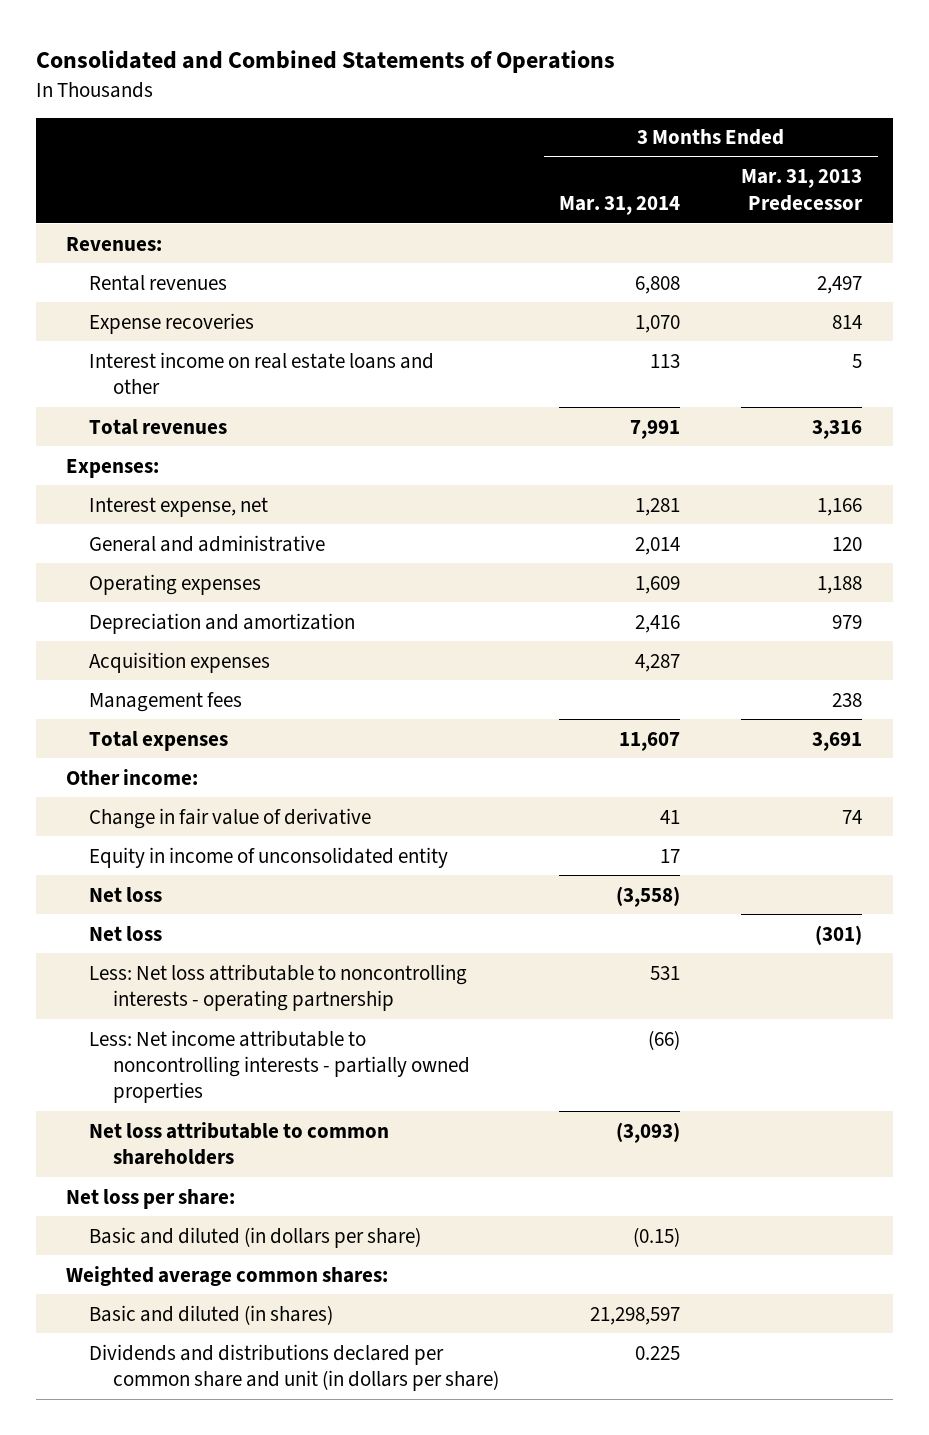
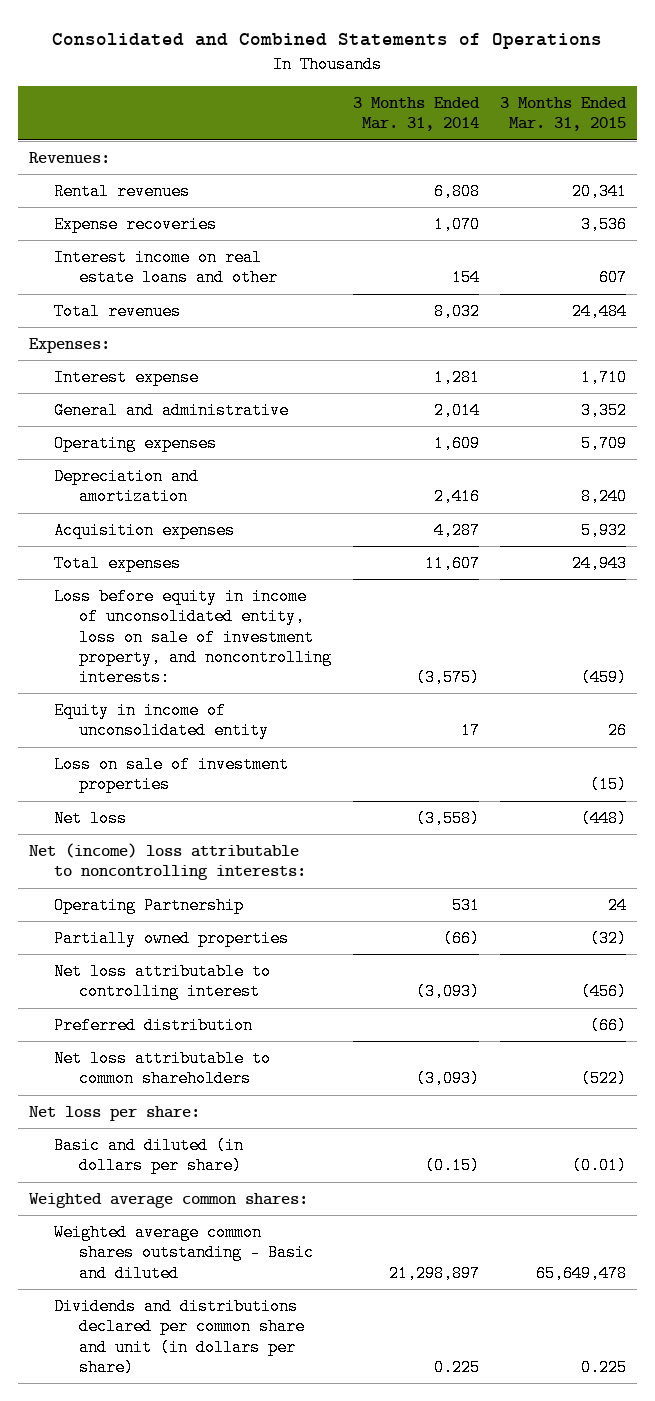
- | 3 Months Ended Mar. 31, 2014 | 3 Months Ended Mar. 31, 2013 Predecessor
+ | 3 Months Ended Mar. 31, 2014 | 3 Months Ended Mar. 31, 2015
- Interest income on real estate loans and other | 113 | 5
- Total revenues | 7,991 | 3,316
+ Interest income on real estate loans and other | 154 | 607
+ Total revenues | 8,032 | 24,484
- Interest expense, net | 1,281 | 1,166
+ Interest expense | 1,281 | 1,710
- Management fees | | 238
- Other income:
- Change in fair value of derivative | 41 | 74
+ Loss before equity in income of unconsolidated entity, loss on sale of investment property, and noncontrolling interests: | (3,575) | (459)
+ Loss on sale of investment properties | | (15)
- Net loss | | (301)
- Less: Net loss attributable to noncontrolling interests - operating partnership | 531 |
- Less: Net income attributable to noncontrolling interests - partially owned properties | (66) |
+ Net (income) loss attributable to noncontrolling interests:
+ Operating Partnership | 531 | 24
+ Partially owned properties | (66) | (32)
+ Net loss attributable to controlling interest | (3,093) | (456)
+ Preferred distribution | | (66)
- Basic and diluted (in shares) | 21,298,597 |
+ Weighted average common shares outstanding - Basic and diluted | 21,298,897 | 65,649,478

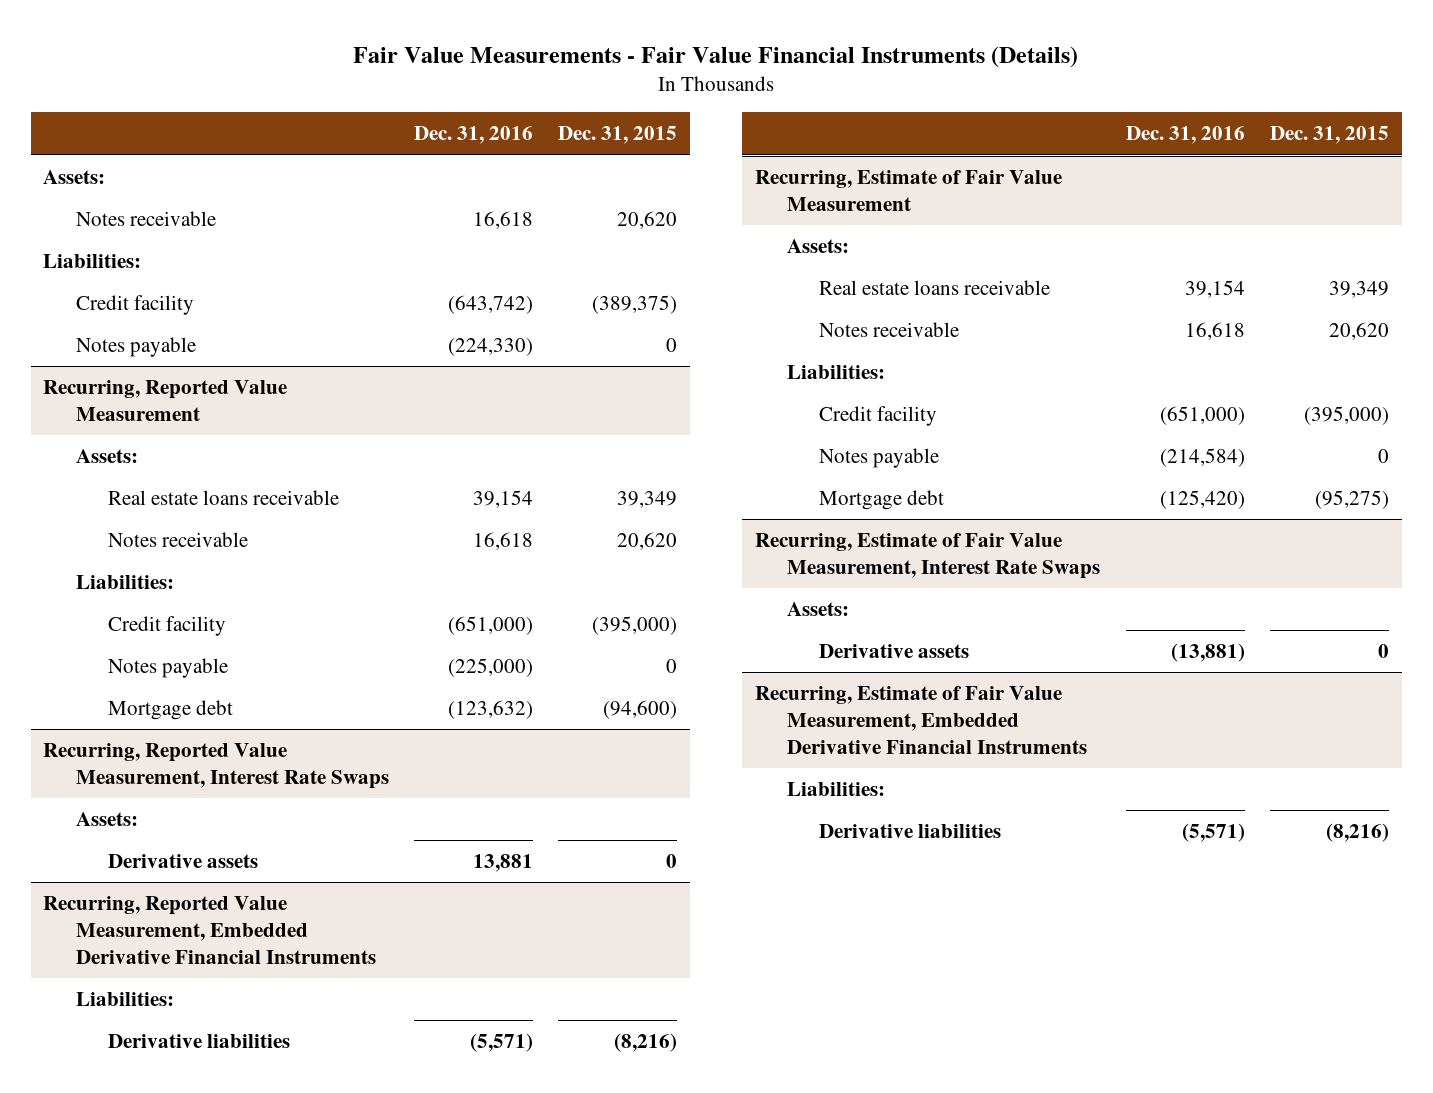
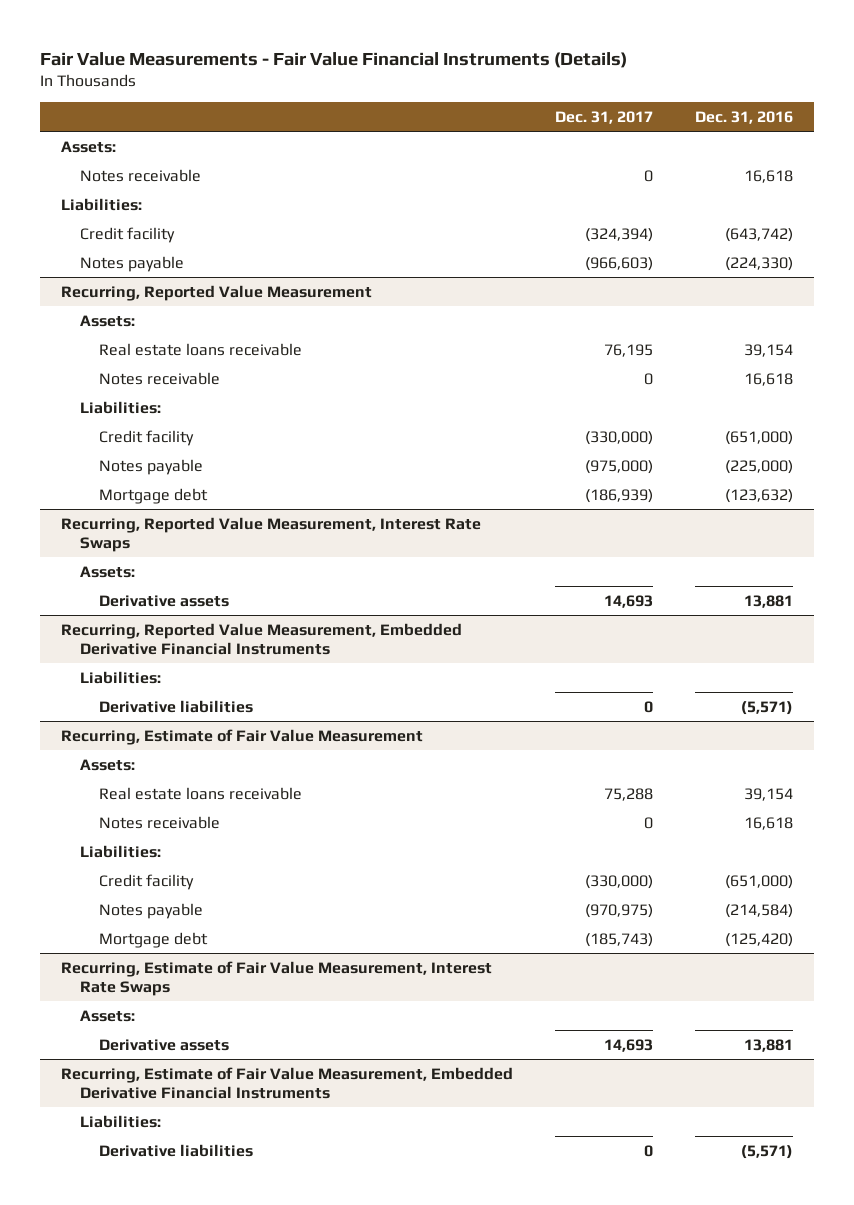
- | Dec. 31, 2016 | Dec. 31, 2015
+ | Dec. 31, 2017 | Dec. 31, 2016
@ Recurring, Estimate of Fair Value Measurement, Interest Rate Swaps
- Derivative assets | (13,881) | 0
+ Derivative assets | 14,693 | 13,881

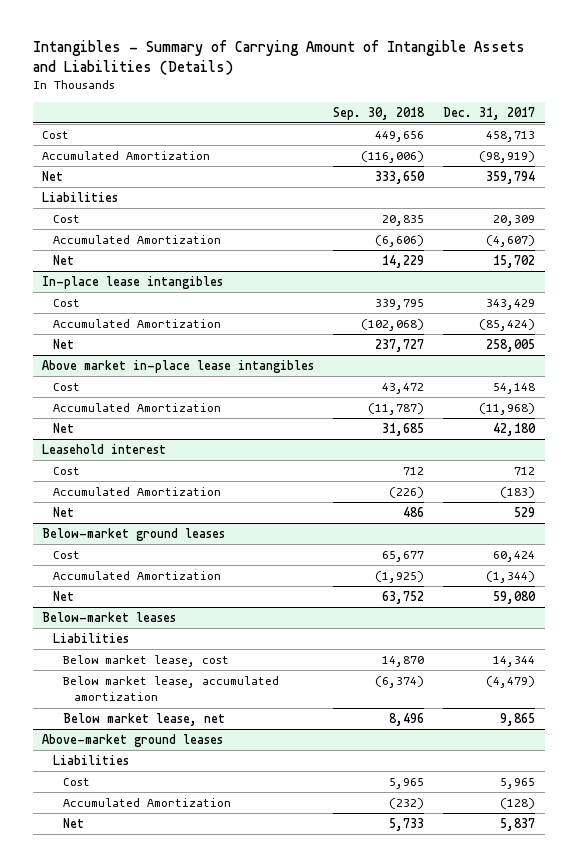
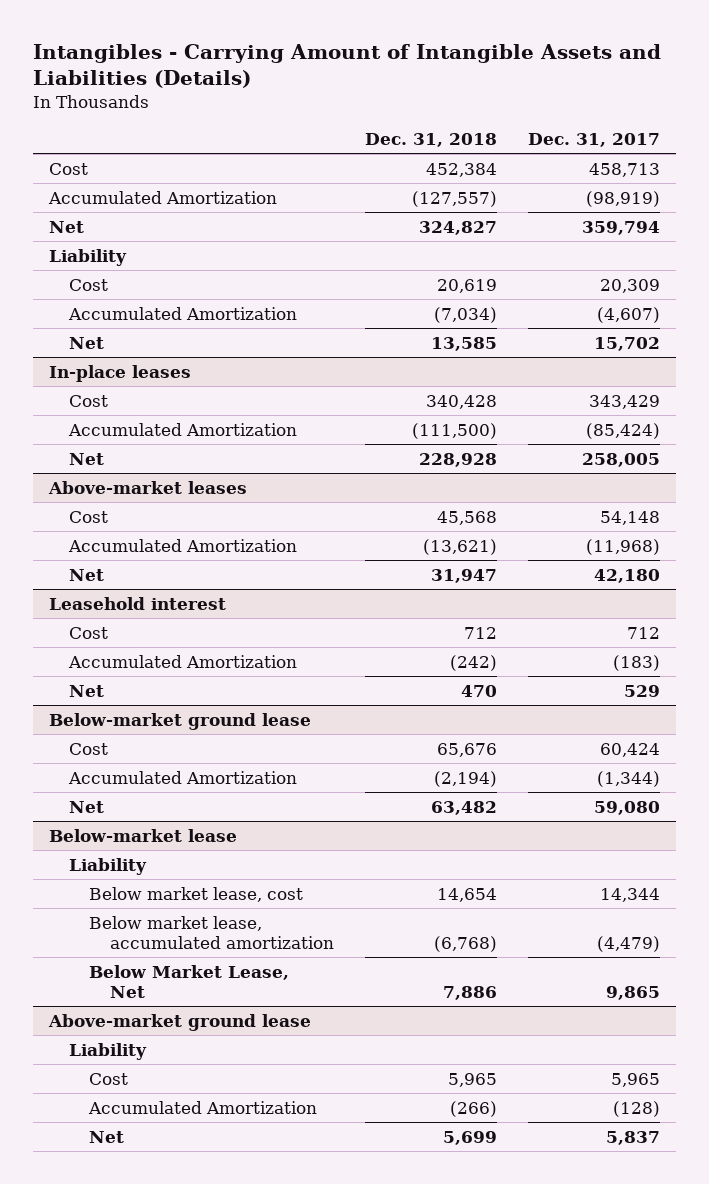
- Intangibles - Summary of Carrying Amount of Intangible Assets and Liabilities (Details)
+ Intangibles - Carrying Amount of Intangible Assets and Liabilities (Details)
- | Sep. 30, 2018 | Dec. 31, 2017
+ | Dec. 31, 2018 | Dec. 31, 2017
- Liabilities
+ Liability
- In-place lease intangibles
+ In-place leases
- Above market in-place lease intangibles
+ Above-market leases
- Below-market ground leases
+ Below-market ground lease
- Below-market leases
- Liabilities
+ Below-market lease
+ Liability
- Below market lease, net | 8,496 | 9,865
- Above-market ground leases
- Liabilities
+ Below Market Lease, Net | 7,886 | 9,865
+ Above-market ground lease
+ Liability

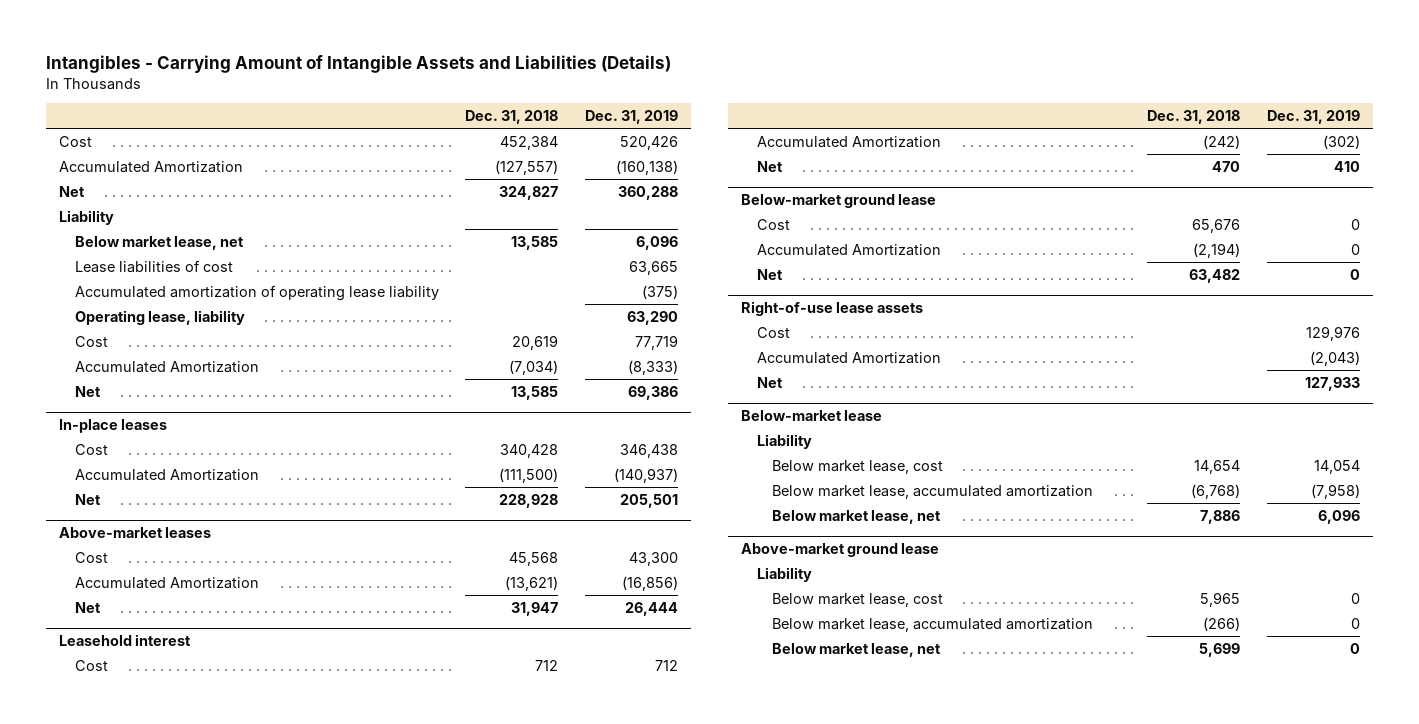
- | Dec. 31, 2018 | Dec. 31, 2017
+ | Dec. 31, 2018 | Dec. 31, 2019
+ Below market lease, net | 13,585 | 6,096
+ Lease liabilities of cost | | 63,665
+ Accumulated amortization of operating lease liability | | (375)
+ Operating lease, liability | | 63,290
+ Right-of-use lease assets
+ Cost | | 129,976
+ Accumulated Amortization | | (2,043)
+ Net | | 127,933
@ Below-market lease
- Below Market Lease, Net | 7,886 | 9,865
+ Below market lease, net | 7,886 | 6,096
@ Above-market ground lease
- Cost | 5,965 | 5,965
- Accumulated Amortization | (266) | (128)
- Net | 5,699 | 5,837
+ Below market lease, cost | 5,965 | 0
+ Below market lease, accumulated amortization | (266) | 0
+ Below market lease, net | 5,699 | 0

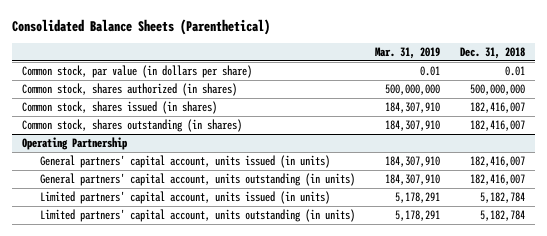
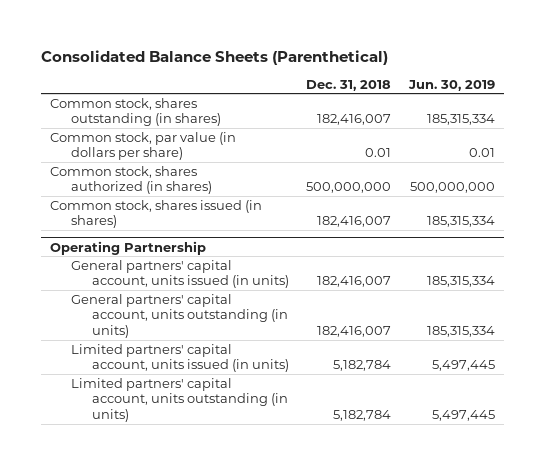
- | Mar. 31, 2019 | Dec. 31, 2018
+ | Dec. 31, 2018 | Jun. 30, 2019
moved up: Common stock, shares outstanding (in shares) | 182,416,007 | 185,315,334

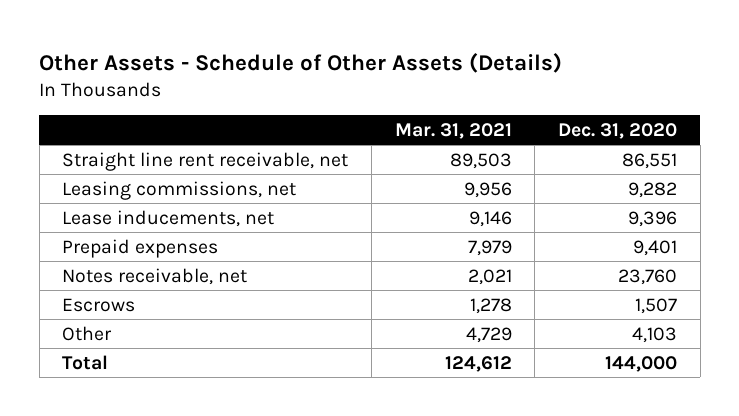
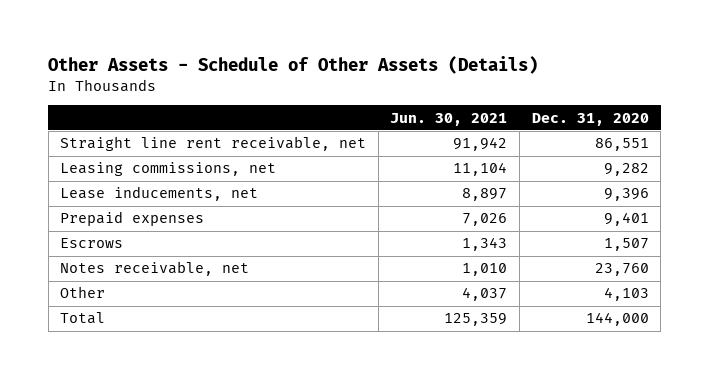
- | Mar. 31, 2021 | Dec. 31, 2020
+ | Jun. 30, 2021 | Dec. 31, 2020
moved down: Notes receivable, net | 1,010 | 23,760

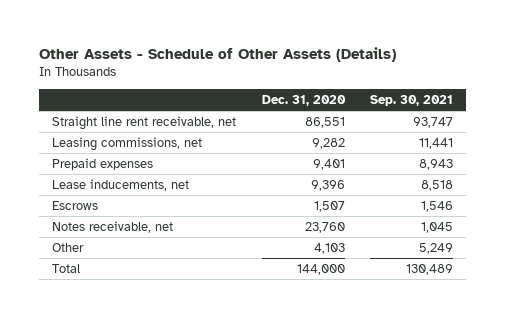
- | Jun. 30, 2021 | Dec. 31, 2020
+ | Dec. 31, 2020 | Sep. 30, 2021
moved down: Lease inducements, net | 9,396 | 8,518

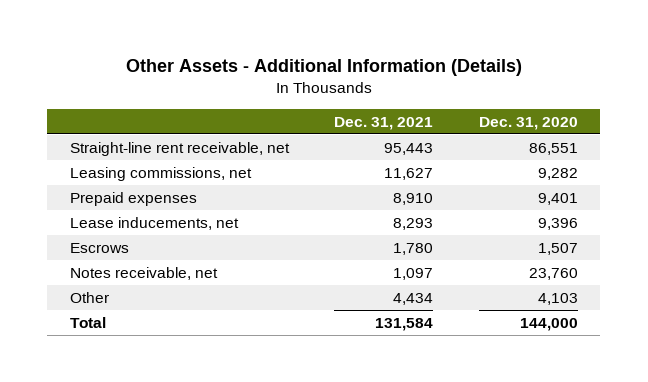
- Other Assets - Schedule of Other Assets (Details)
+ Other Assets - Additional Information (Details)
- | Dec. 31, 2020 | Sep. 30, 2021
+ | Dec. 31, 2021 | Dec. 31, 2020
- Straight line rent receivable, net | 86,551 | 93,747
+ Straight-line rent receivable, net | 95,443 | 86,551

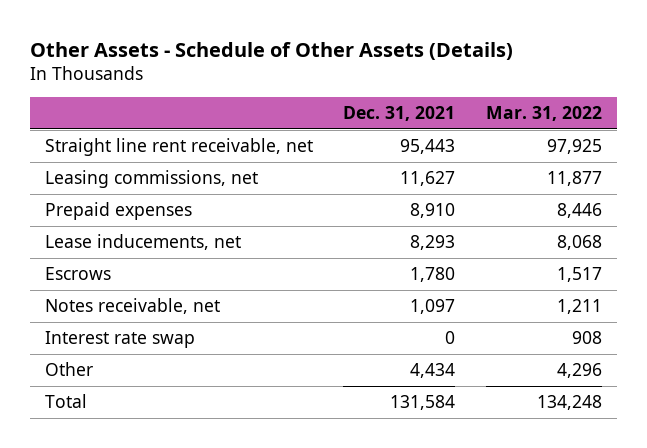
- Other Assets - Additional Information (Details)
+ Other Assets - Schedule of Other Assets (Details)
- | Dec. 31, 2021 | Dec. 31, 2020
+ | Dec. 31, 2021 | Mar. 31, 2022
- Straight-line rent receivable, net | 95,443 | 86,551
+ Straight line rent receivable, net | 95,443 | 97,925
+ Interest rate swap | 0 | 908

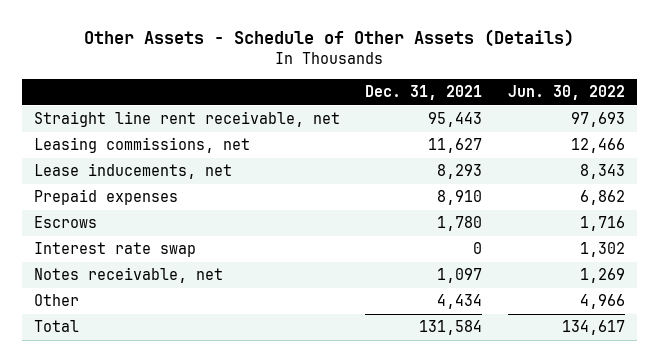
- | Dec. 31, 2021 | Mar. 31, 2022
+ | Dec. 31, 2021 | Jun. 30, 2022
moved down: Prepaid expenses | 8,910 | 6,862
moved down: Notes receivable, net | 1,097 | 1,269

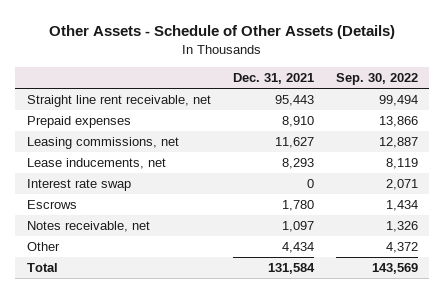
- | Dec. 31, 2021 | Jun. 30, 2022
+ | Dec. 31, 2021 | Sep. 30, 2022
moved up: Prepaid expenses | 8,910 | 13,866
moved down: Escrows | 1,780 | 1,434

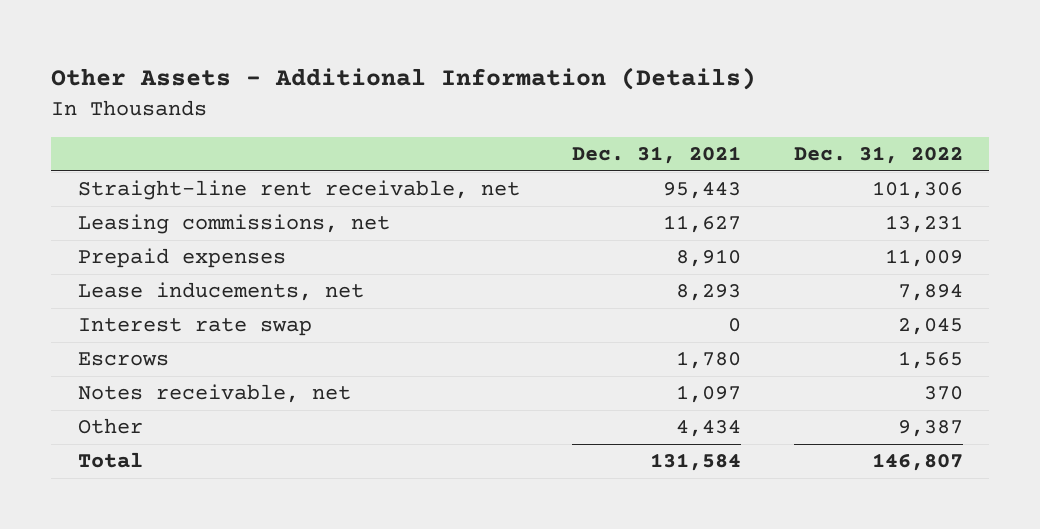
- Other Assets - Schedule of Other Assets (Details)
+ Other Assets - Additional Information (Details)
- | Dec. 31, 2021 | Sep. 30, 2022
+ | Dec. 31, 2021 | Dec. 31, 2022
- Straight line rent receivable, net | 95,443 | 99,494
+ Straight-line rent receivable, net | 95,443 | 101,306
moved down: Prepaid expenses | 8,910 | 11,009

